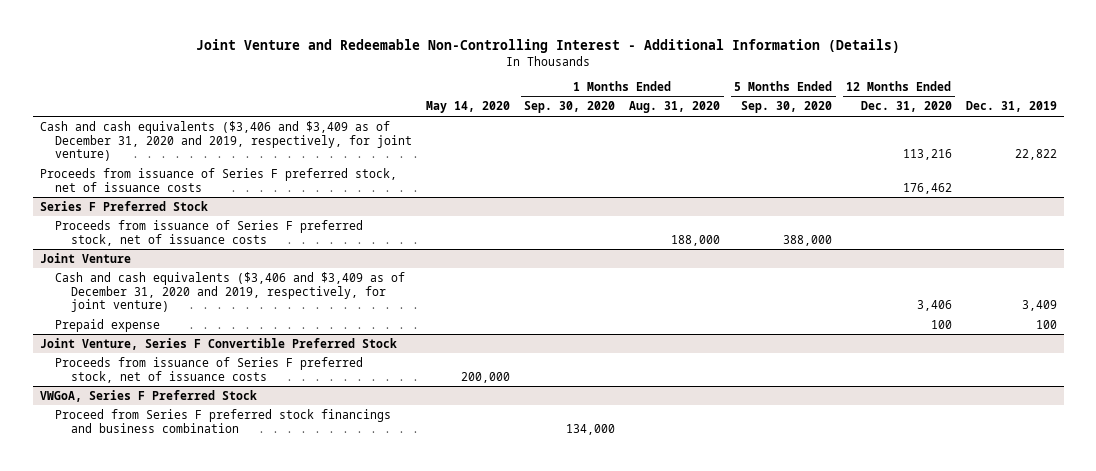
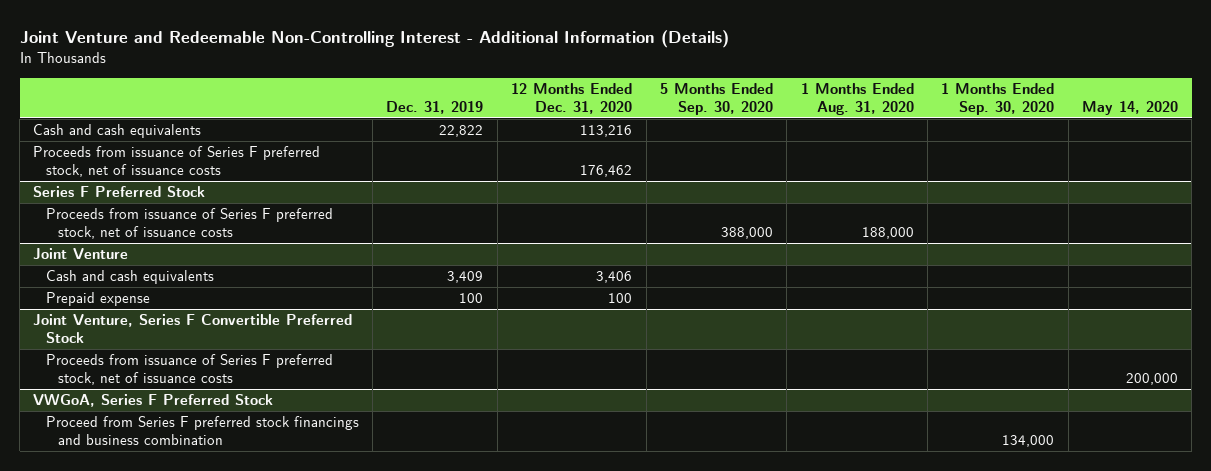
- | May 14, 2020 | 1 Months Ended Sep. 30, 2020 | 1 Months Ended Aug. 31, 2020 | 5 Months Ended Sep. 30, 2020 | 12 Months Ended Dec. 31, 2020 | Dec. 31, 2019
+ | Dec. 31, 2019 | 12 Months Ended Dec. 31, 2020 | 5 Months Ended Sep. 30, 2020 | 1 Months Ended Aug. 31, 2020 | 1 Months Ended Sep. 30, 2020 | May 14, 2020
- Cash and cash equivalents ($3,406 and $3,409 as of December 31, 2020 and 2019, respectively, for joint venture) | | | | | 113,216 | 22,822
+ Cash and cash equivalents | 22,822 | 113,216 | | | |
@ Joint Venture
- Cash and cash equivalents ($3,406 and $3,409 as of December 31, 2020 and 2019, respectively, for joint venture) | | | | | 3,406 | 3,409
+ Cash and cash equivalents | 3,409 | 3,406 | | | |

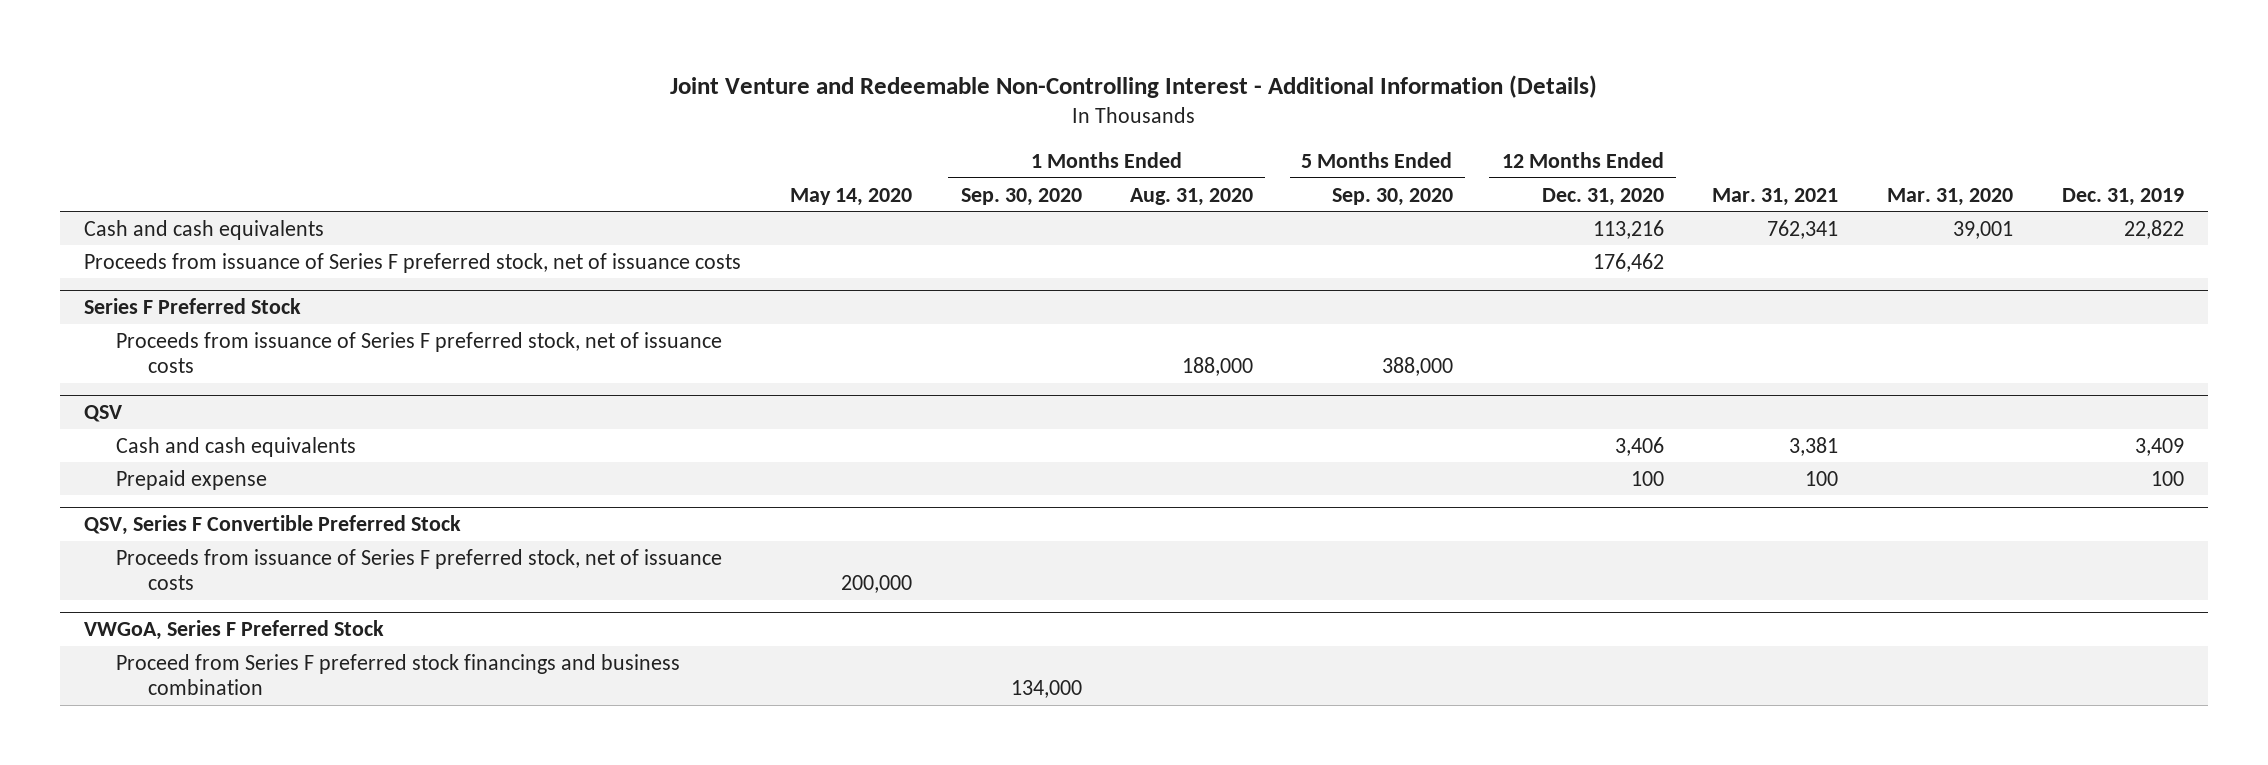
- | Dec. 31, 2019 | 12 Months Ended Dec. 31, 2020 | 5 Months Ended Sep. 30, 2020 | 1 Months Ended Aug. 31, 2020 | 1 Months Ended Sep. 30, 2020 | May 14, 2020
+ | May 14, 2020 | 1 Months Ended Sep. 30, 2020 | 1 Months Ended Aug. 31, 2020 | 5 Months Ended Sep. 30, 2020 | 12 Months Ended Dec. 31, 2020 | Mar. 31, 2021 | Mar. 31, 2020 | Dec. 31, 2019
- Joint Venture
+ QSV
- Joint Venture, Series F Convertible Preferred Stock
+ QSV, Series F Convertible Preferred Stock

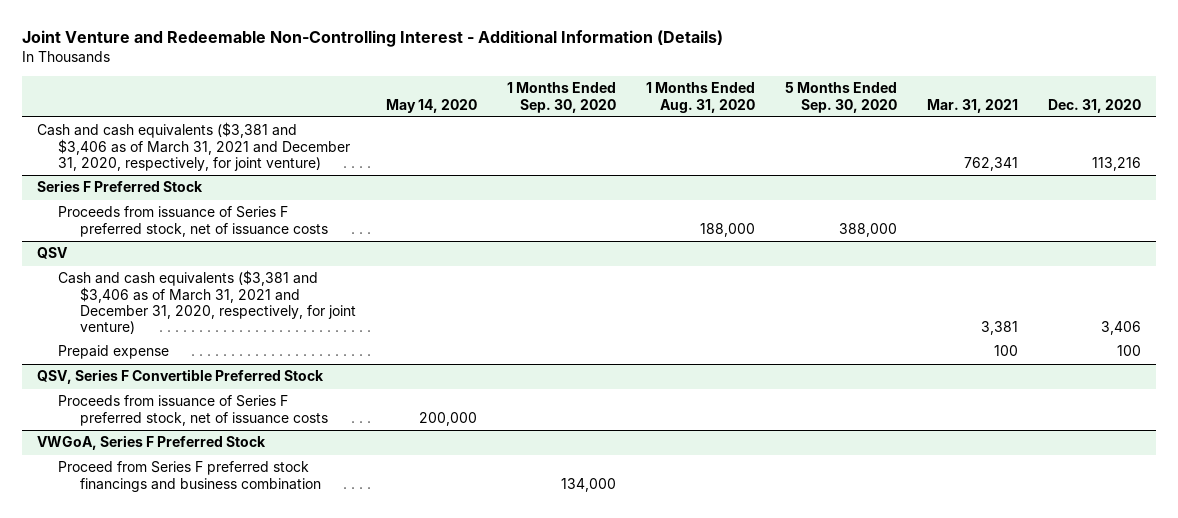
- | May 14, 2020 | 1 Months Ended Sep. 30, 2020 | 1 Months Ended Aug. 31, 2020 | 5 Months Ended Sep. 30, 2020 | 12 Months Ended Dec. 31, 2020 | Mar. 31, 2021 | Mar. 31, 2020 | Dec. 31, 2019
+ | May 14, 2020 | 1 Months Ended Sep. 30, 2020 | 1 Months Ended Aug. 31, 2020 | 5 Months Ended Sep. 30, 2020 | Mar. 31, 2021 | Dec. 31, 2020
- Cash and cash equivalents | | | | | 113,216 | 762,341 | 39,001 | 22,822
- Proceeds from issuance of Series F preferred stock, net of issuance costs | | | | | 176,462 | | |
+ Cash and cash equivalents ($3,381 and $3,406 as of March 31, 2021 and December 31, 2020, respectively, for joint venture) | | | | | 762,341 | 113,216
@ QSV
- Cash and cash equivalents | | | | | 3,406 | 3,381 | | 3,409
+ Cash and cash equivalents ($3,381 and $3,406 as of March 31, 2021 and December 31, 2020, respectively, for joint venture) | | | | | 3,381 | 3,406

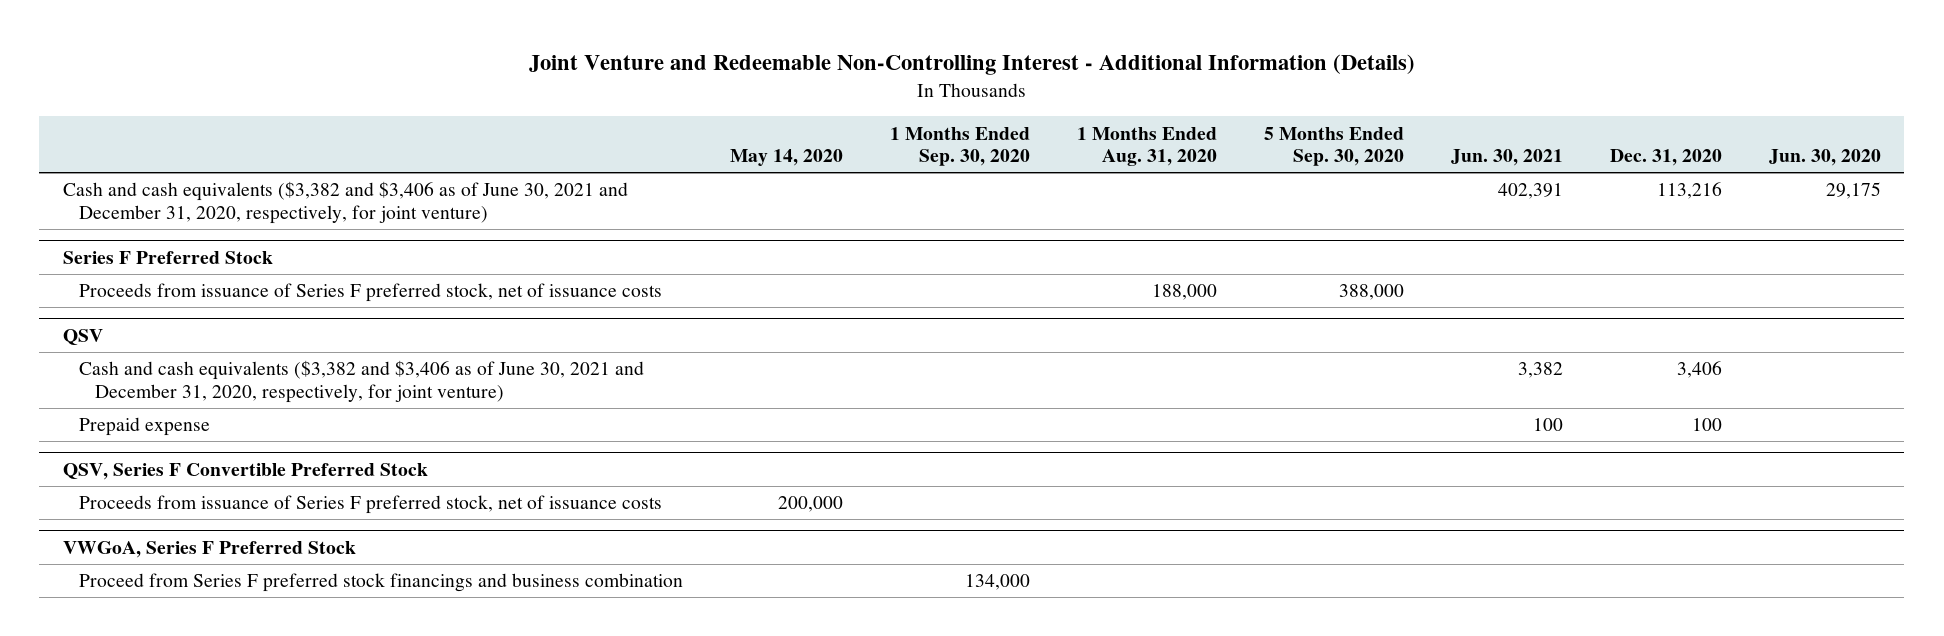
- | May 14, 2020 | 1 Months Ended Sep. 30, 2020 | 1 Months Ended Aug. 31, 2020 | 5 Months Ended Sep. 30, 2020 | Mar. 31, 2021 | Dec. 31, 2020
+ | May 14, 2020 | 1 Months Ended Sep. 30, 2020 | 1 Months Ended Aug. 31, 2020 | 5 Months Ended Sep. 30, 2020 | Jun. 30, 2021 | Dec. 31, 2020 | Jun. 30, 2020
- Cash and cash equivalents ($3,381 and $3,406 as of March 31, 2021 and December 31, 2020, respectively, for joint venture) | | | | | 762,341 | 113,216
+ Cash and cash equivalents ($3,382 and $3,406 as of June 30, 2021 and December 31, 2020, respectively, for joint venture) | | | | | 402,391 | 113,216 | 29,175
@ QSV
- Cash and cash equivalents ($3,381 and $3,406 as of March 31, 2021 and December 31, 2020, respectively, for joint venture) | | | | | 3,381 | 3,406
+ Cash and cash equivalents ($3,382 and $3,406 as of June 30, 2021 and December 31, 2020, respectively, for joint venture) | | | | | 3,382 | 3,406 |

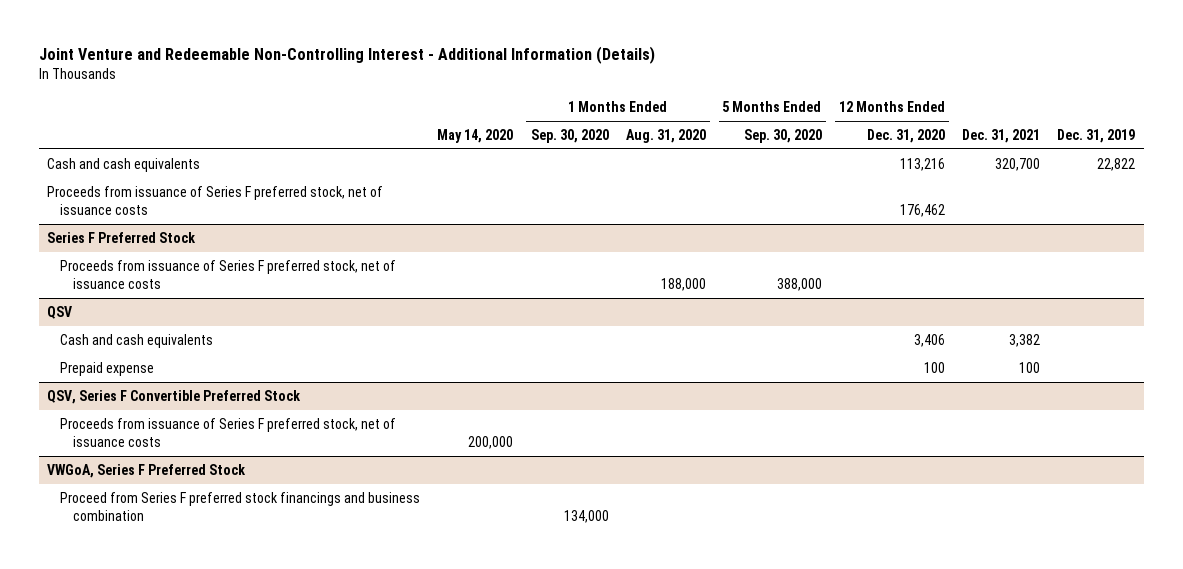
- | May 14, 2020 | 1 Months Ended Sep. 30, 2020 | 1 Months Ended Aug. 31, 2020 | 5 Months Ended Sep. 30, 2020 | Jun. 30, 2021 | Dec. 31, 2020 | Jun. 30, 2020
+ | May 14, 2020 | 1 Months Ended Sep. 30, 2020 | 1 Months Ended Aug. 31, 2020 | 5 Months Ended Sep. 30, 2020 | 12 Months Ended Dec. 31, 2020 | Dec. 31, 2021 | Dec. 31, 2019
- Cash and cash equivalents ($3,382 and $3,406 as of June 30, 2021 and December 31, 2020, respectively, for joint venture) | | | | | 402,391 | 113,216 | 29,175
+ Cash and cash equivalents | | | | | 113,216 | 320,700 | 22,822
+ Proceeds from issuance of Series F preferred stock, net of issuance costs | | | | | 176,462 | |
@ QSV
- Cash and cash equivalents ($3,382 and $3,406 as of June 30, 2021 and December 31, 2020, respectively, for joint venture) | | | | | 3,382 | 3,406 |
+ Cash and cash equivalents | | | | | 3,406 | 3,382 |

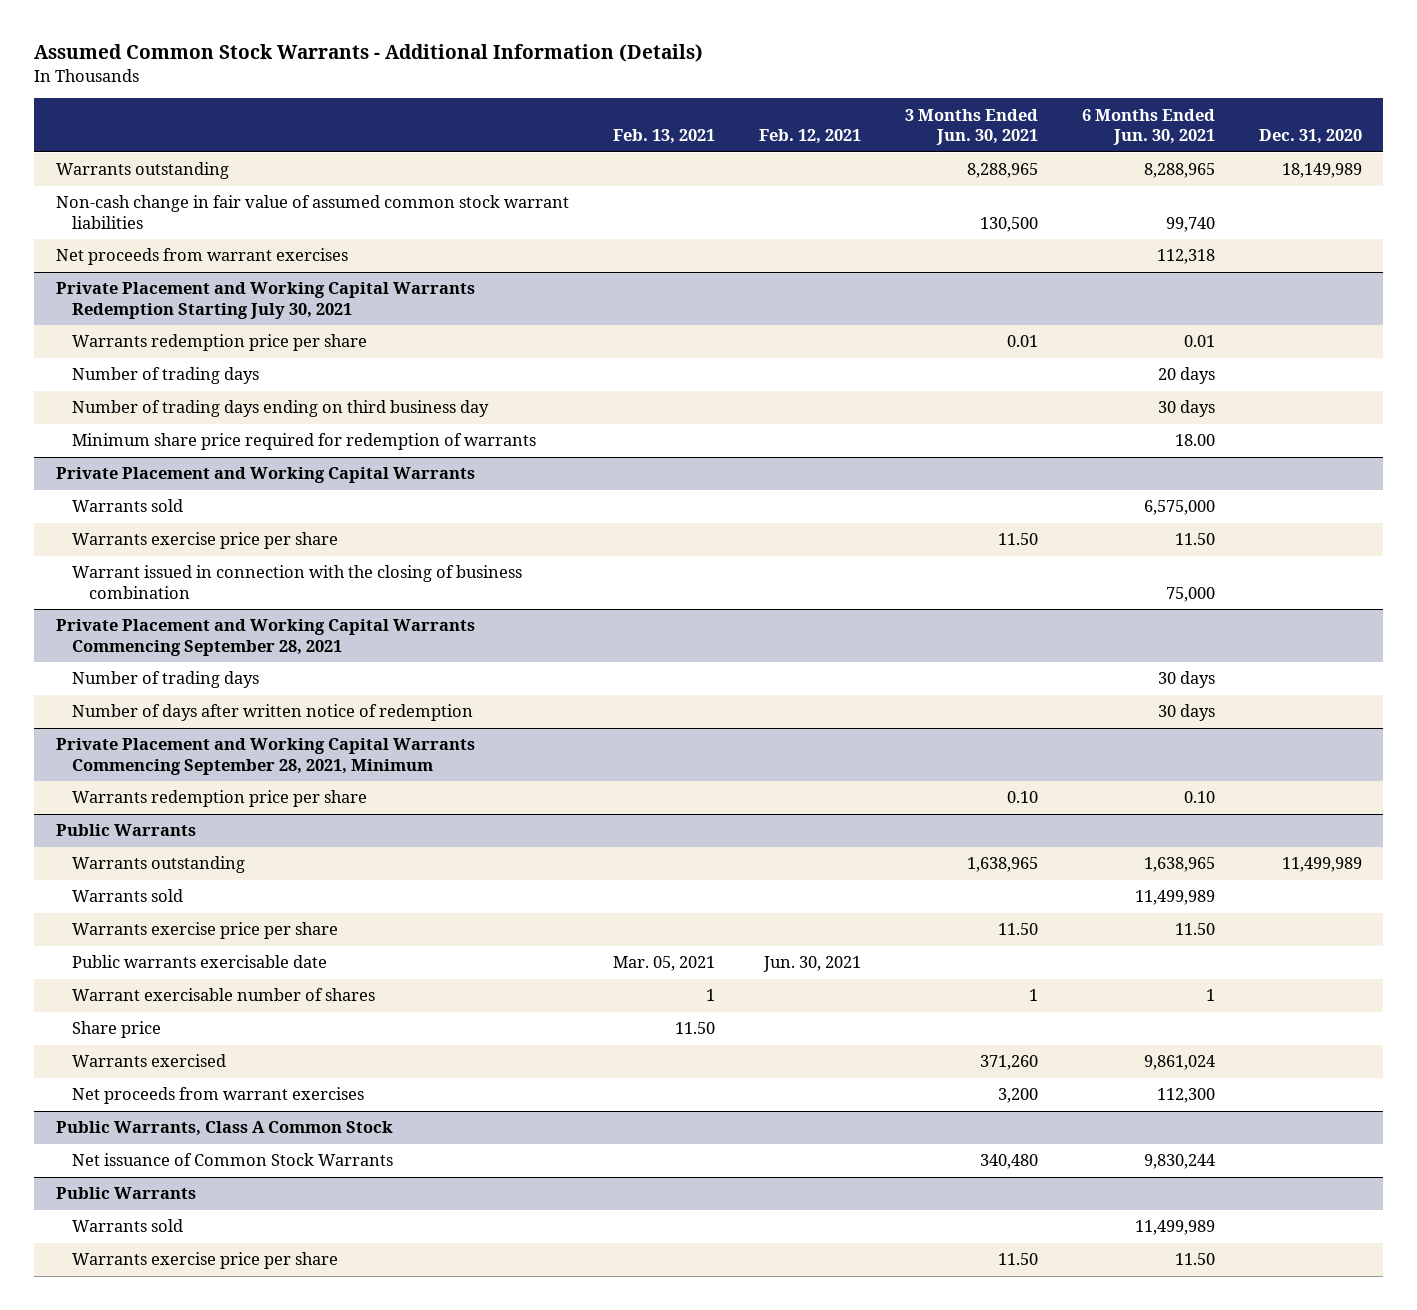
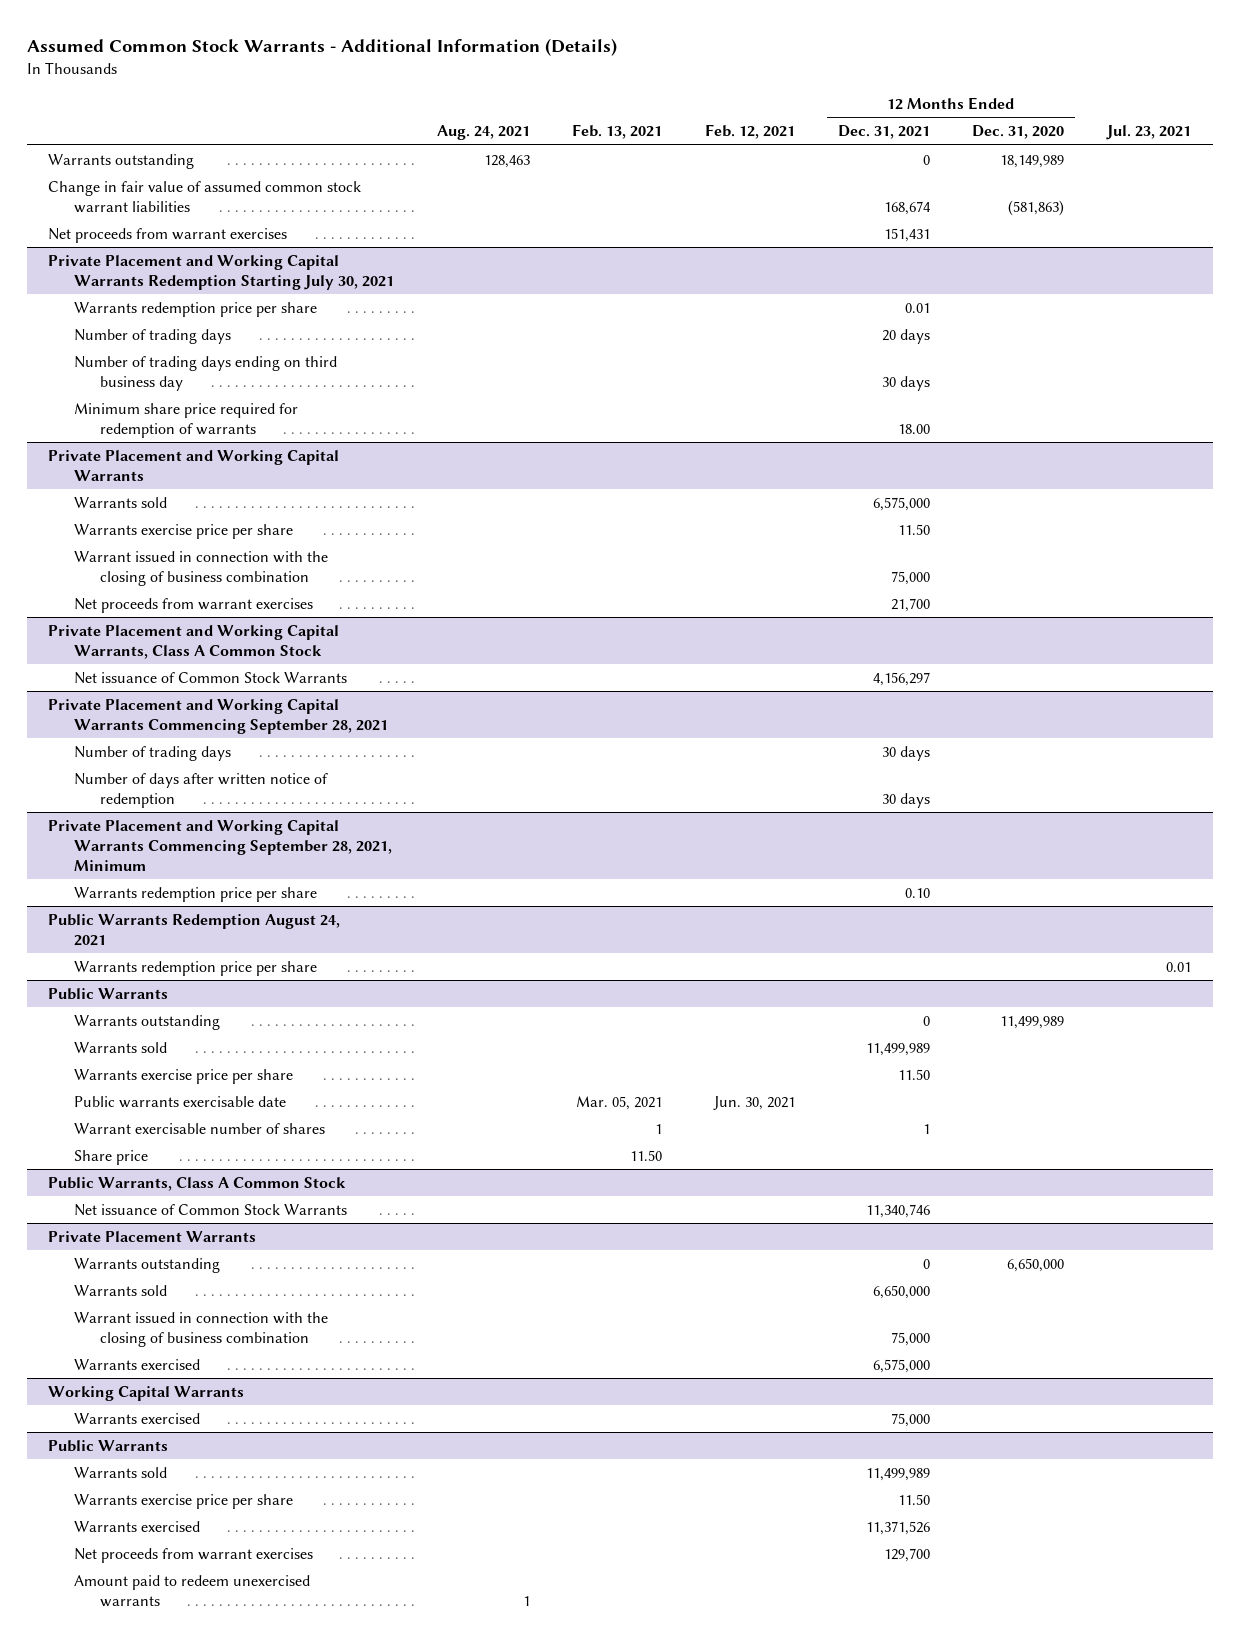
- | Feb. 13, 2021 | Feb. 12, 2021 | 3 Months Ended Jun. 30, 2021 | 6 Months Ended Jun. 30, 2021 | Dec. 31, 2020
+ | Aug. 24, 2021 | Feb. 13, 2021 | Feb. 12, 2021 | 12 Months Ended Dec. 31, 2021 | 12 Months Ended Dec. 31, 2020 | Jul. 23, 2021
- Non-cash change in fair value of assumed common stock warrant liabilities | | | 130,500 | 99,740 |
+ Change in fair value of assumed common stock warrant liabilities | | | | 168,674 | (581,863) |
@ Private Placement and Working Capital Warrants
+ Net proceeds from warrant exercises | | | | 21,700 | |
+ Private Placement and Working Capital Warrants, Class A Common Stock
+ Net issuance of Common Stock Warrants | | | | 4,156,297 | |
+ Public Warrants Redemption August 24, 2021
+ Warrants redemption price per share | | | | | | 0.01
+ Private Placement Warrants
+ Warrants outstanding | | | | 0 | 6,650,000 |
+ Warrants sold | | | | 6,650,000 | |
+ Warrant issued in connection with the closing of business combination | | | | 75,000 | |
+ Warrants exercised | | | | 6,575,000 | |
+ Working Capital Warrants
+ Warrants exercised | | | | 75,000 | |
@ Public Warrants
moved down: Warrants exercised | | | | 11,371,526 | |
moved down: Net proceeds from warrant exercises | | | | 129,700 | |
+ Amount paid to redeem unexercised warrants | 1 | | | | |

